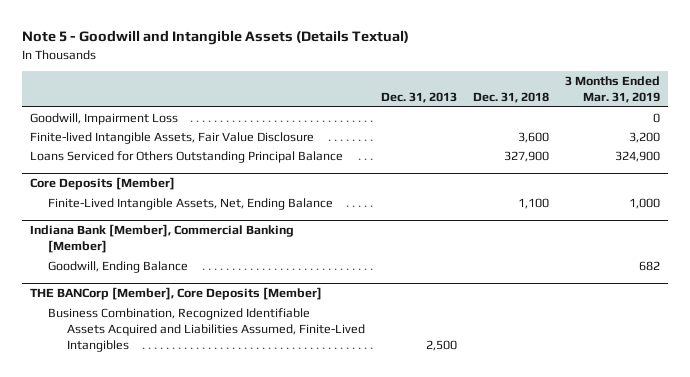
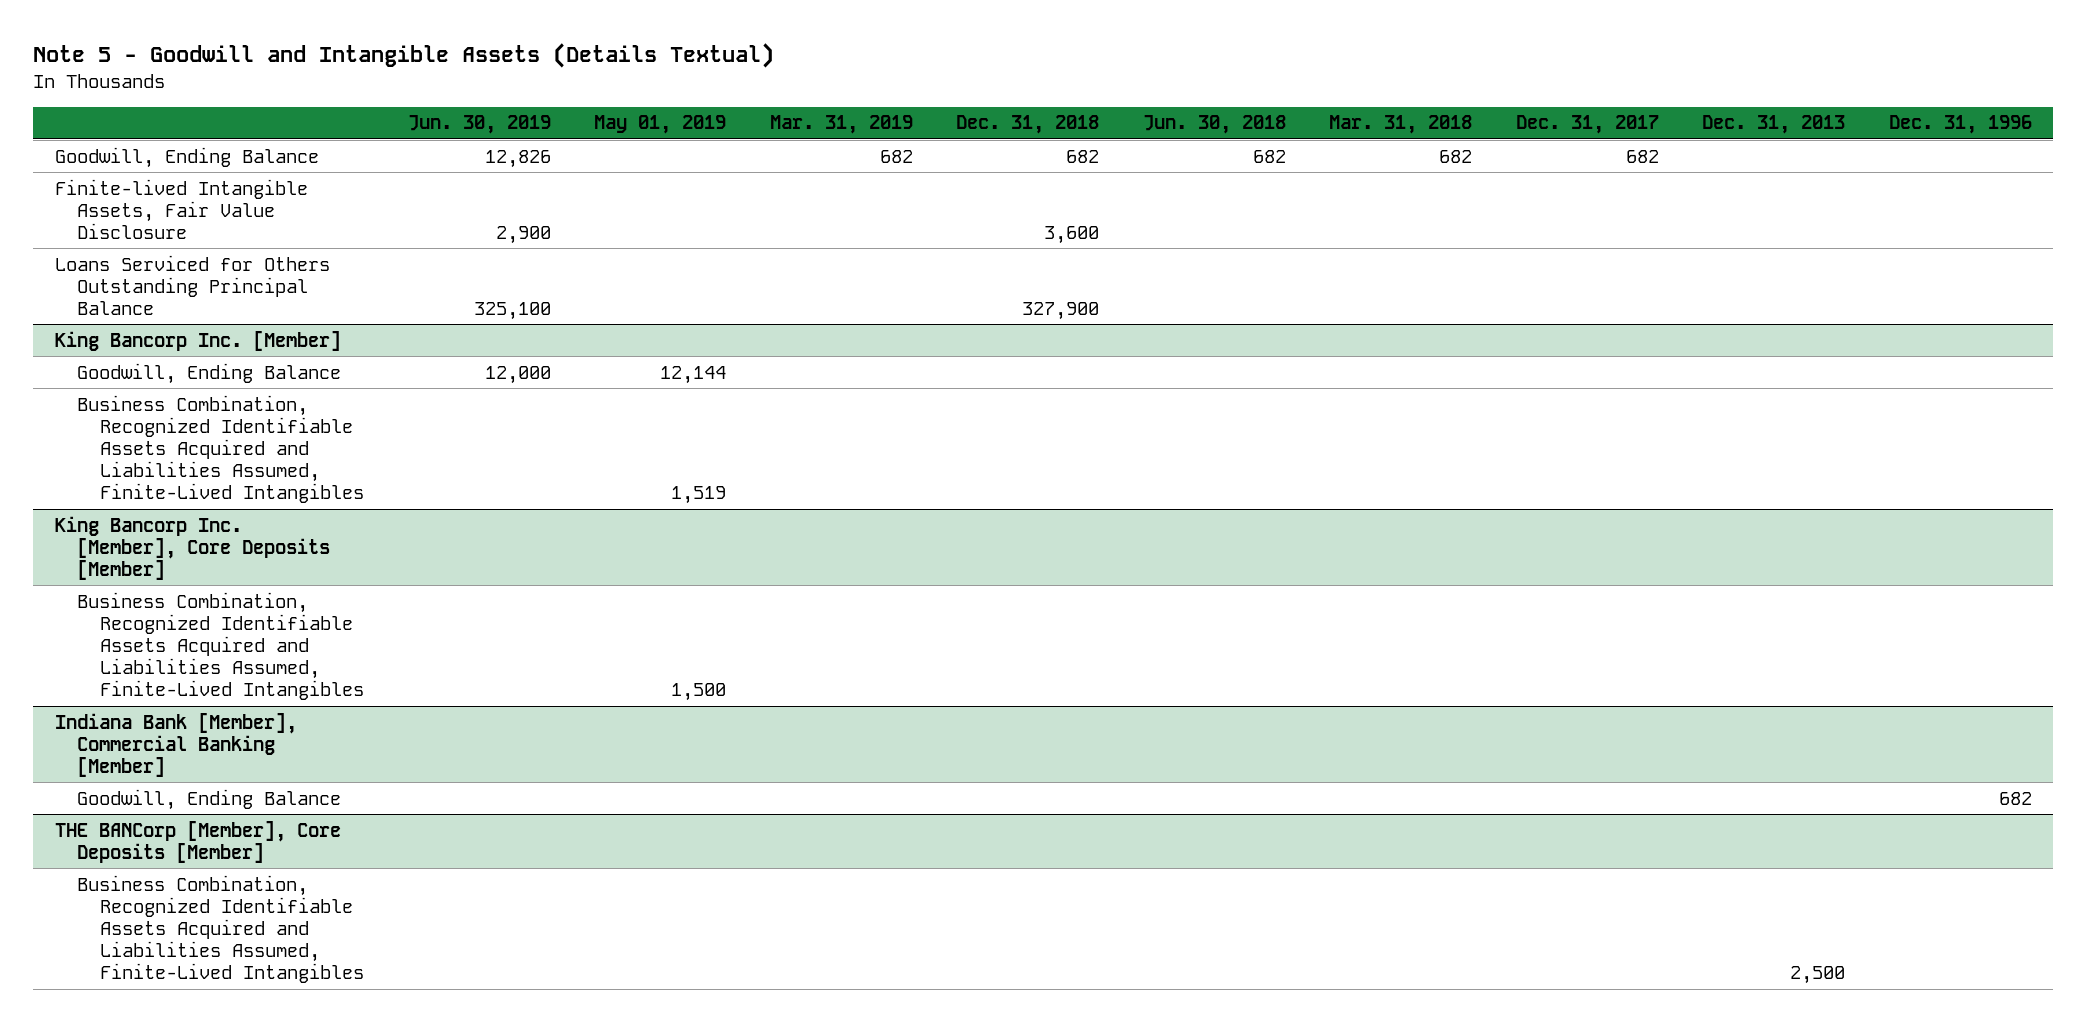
- | Dec. 31, 2013 | Dec. 31, 2018 | 3 Months Ended Mar. 31, 2019
+ | Jun. 30, 2019 | May 01, 2019 | Mar. 31, 2019 | Dec. 31, 2018 | Jun. 30, 2018 | Mar. 31, 2018 | Dec. 31, 2017 | Dec. 31, 2013 | Dec. 31, 1996
- Goodwill, Impairment Loss | | | 0
+ Goodwill, Ending Balance | 12,826 | | 682 | 682 | 682 | 682 | 682 | |
- Core Deposits [Member]
- Finite-Lived Intangible Assets, Net, Ending Balance | | 1,100 | 1,000
+ King Bancorp Inc. [Member]
+ Goodwill, Ending Balance | 12,000 | 12,144 | | | | | | |
+ Business Combination, Recognized Identifiable Assets Acquired and Liabilities Assumed, Finite-Lived Intangibles | | 1,519 | | | | | | |
+ King Bancorp Inc. [Member], Core Deposits [Member]
+ Business Combination, Recognized Identifiable Assets Acquired and Liabilities Assumed, Finite-Lived Intangibles | | 1,500 | | | | | | |

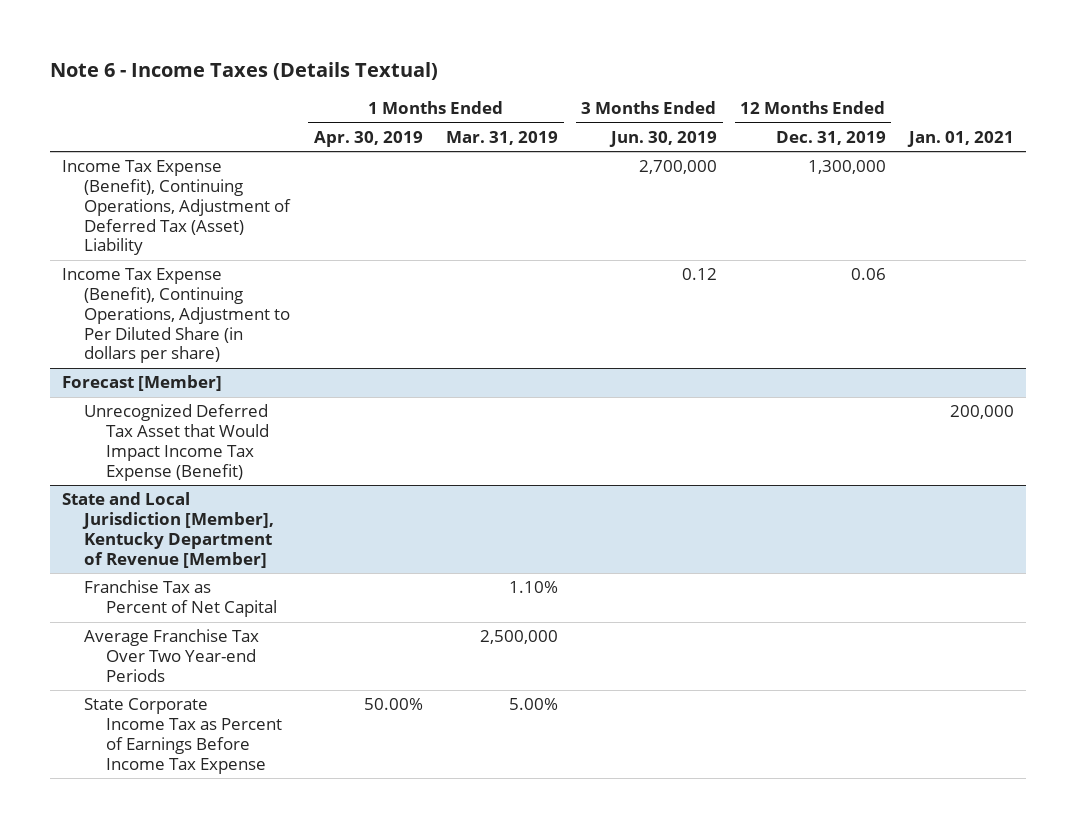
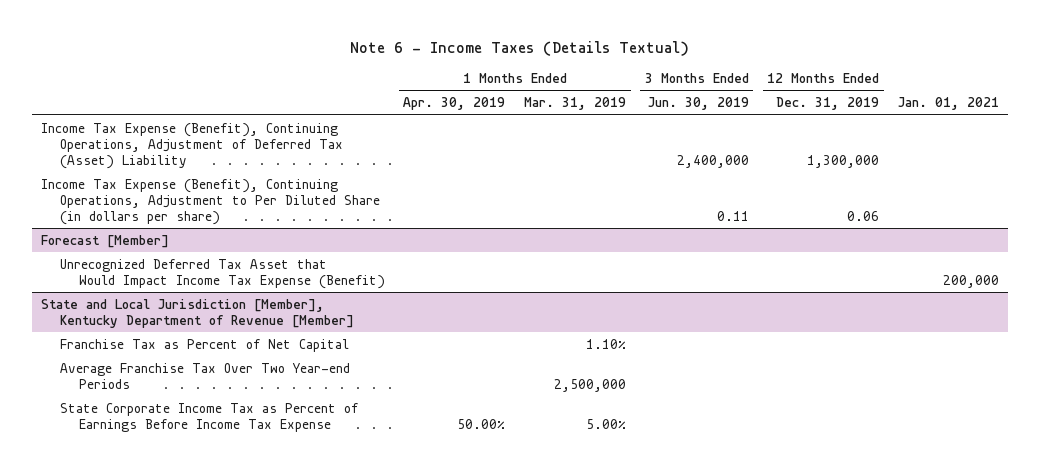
- Income Tax Expense (Benefit), Continuing Operations, Adjustment of Deferred Tax (Asset) Liability | | | 2,700,000 | 1,300,000 |
- Income Tax Expense (Benefit), Continuing Operations, Adjustment to Per Diluted Share (in dollars per share) | | | 0.12 | 0.06 |
+ Income Tax Expense (Benefit), Continuing Operations, Adjustment of Deferred Tax (Asset) Liability | | | 2,400,000 | 1,300,000 |
+ Income Tax Expense (Benefit), Continuing Operations, Adjustment to Per Diluted Share (in dollars per share) | | | 0.11 | 0.06 |

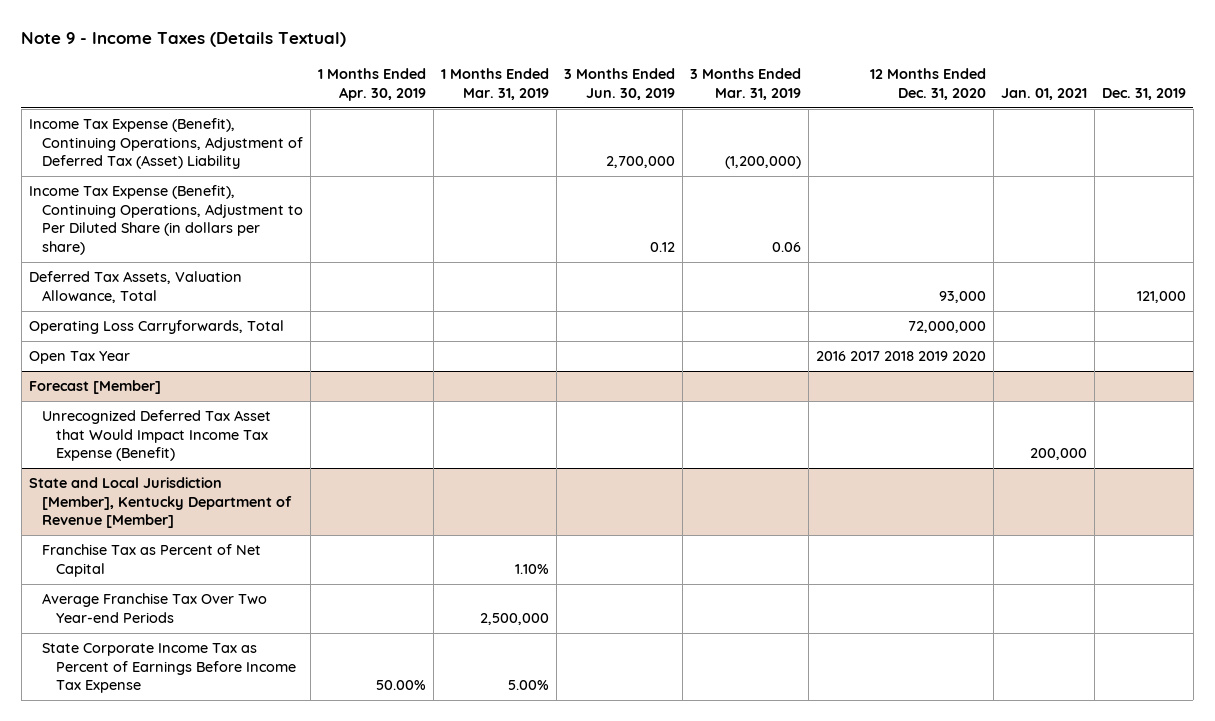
- Note 6 - Income Taxes (Details Textual)
+ Note 9 - Income Taxes (Details Textual)
- | 1 Months Ended Apr. 30, 2019 | 1 Months Ended Mar. 31, 2019 | 3 Months Ended Jun. 30, 2019 | 12 Months Ended Dec. 31, 2019 | Jan. 01, 2021
+ | 1 Months Ended Apr. 30, 2019 | 1 Months Ended Mar. 31, 2019 | 3 Months Ended Jun. 30, 2019 | 3 Months Ended Mar. 31, 2019 | 12 Months Ended Dec. 31, 2020 | Jan. 01, 2021 | Dec. 31, 2019
- Income Tax Expense (Benefit), Continuing Operations, Adjustment of Deferred Tax (Asset) Liability | | | 2,400,000 | 1,300,000 |
- Income Tax Expense (Benefit), Continuing Operations, Adjustment to Per Diluted Share (in dollars per share) | | | 0.11 | 0.06 |
+ Income Tax Expense (Benefit), Continuing Operations, Adjustment of Deferred Tax (Asset) Liability | | | 2,700,000 | (1,200,000) | | |
+ Income Tax Expense (Benefit), Continuing Operations, Adjustment to Per Diluted Share (in dollars per share) | | | 0.12 | 0.06 | | |
+ Deferred Tax Assets, Valuation Allowance, Total | | | | | 93,000 | | 121,000
+ Operating Loss Carryforwards, Total | | | | | 72,000,000 | |
+ Open Tax Year | | | | | 2016 2017 2018 2019 2020 | |

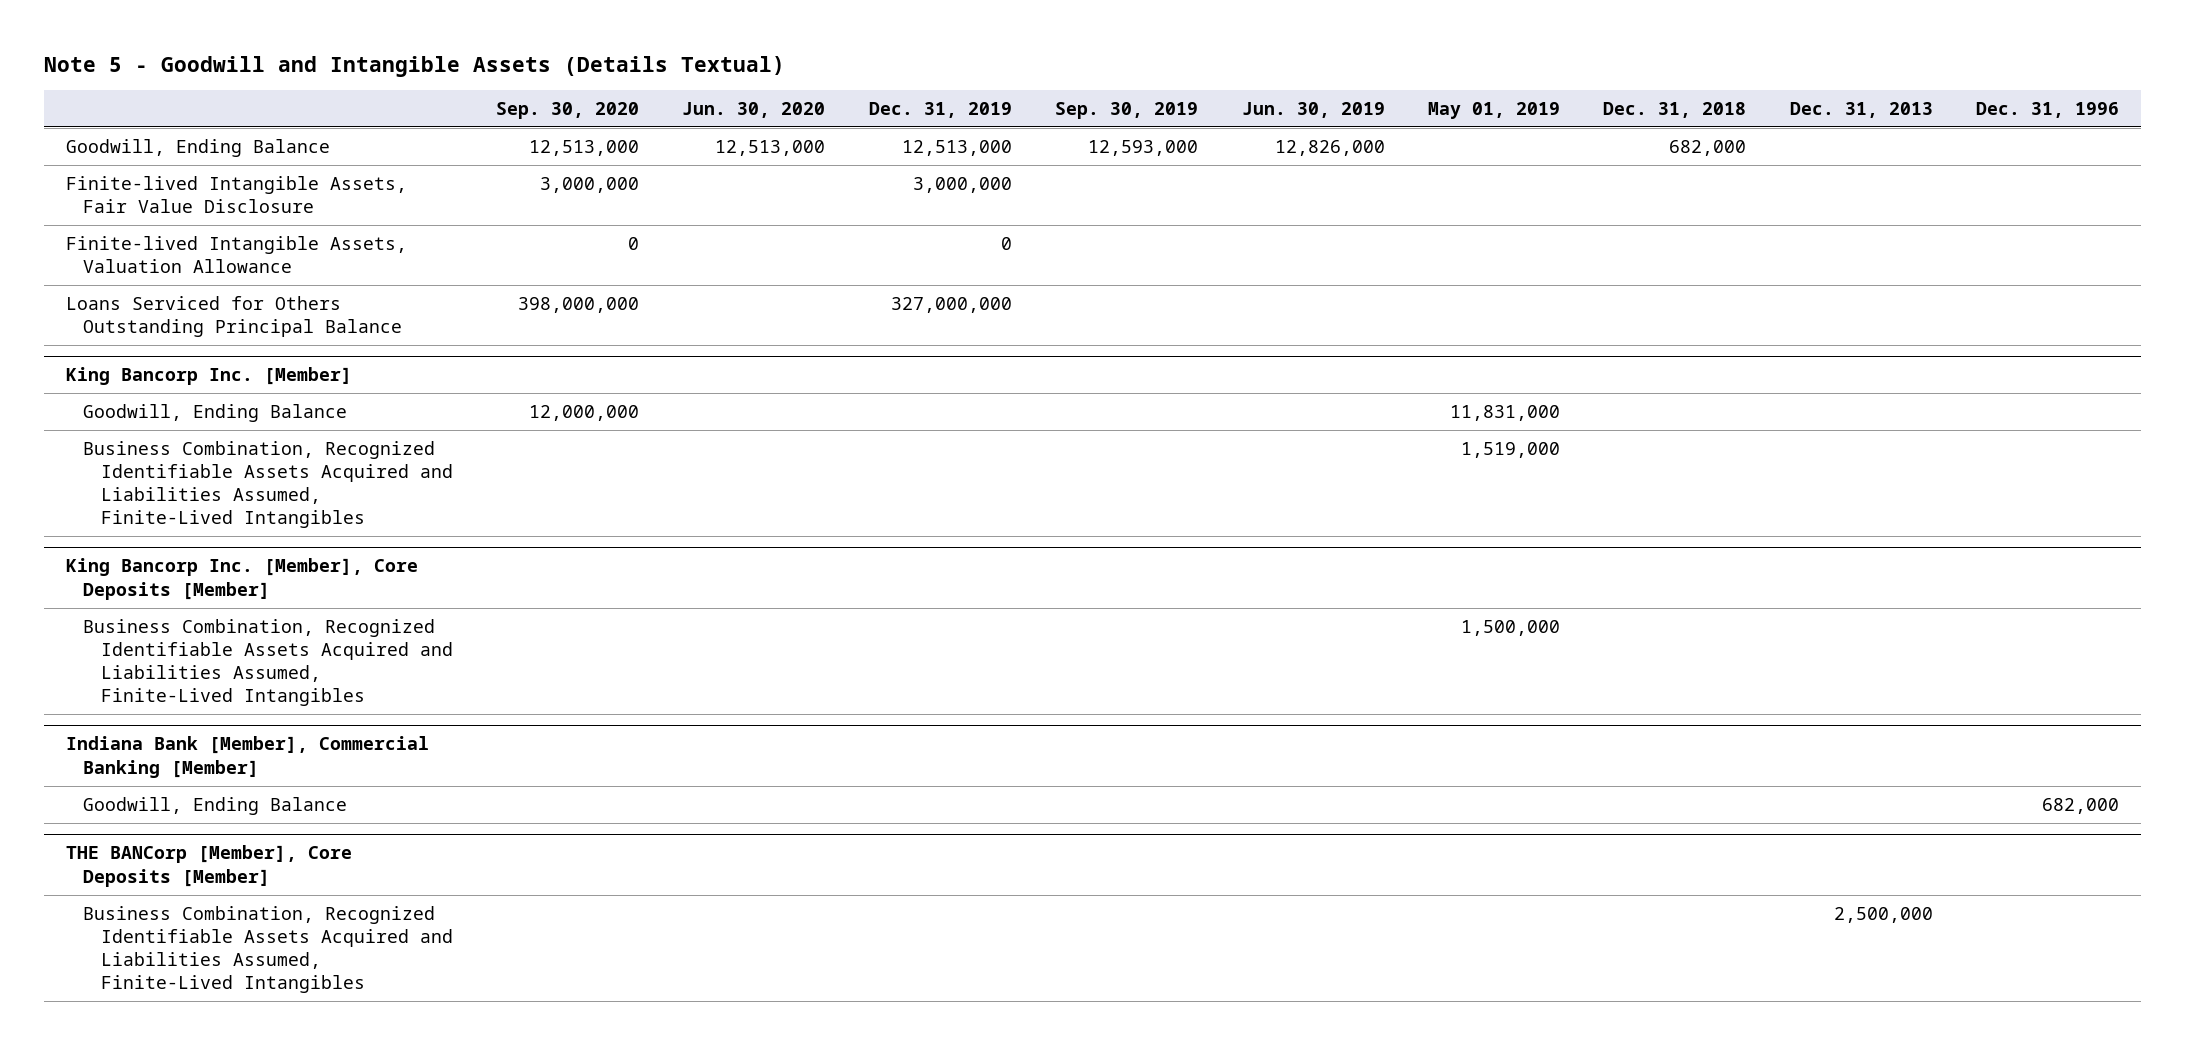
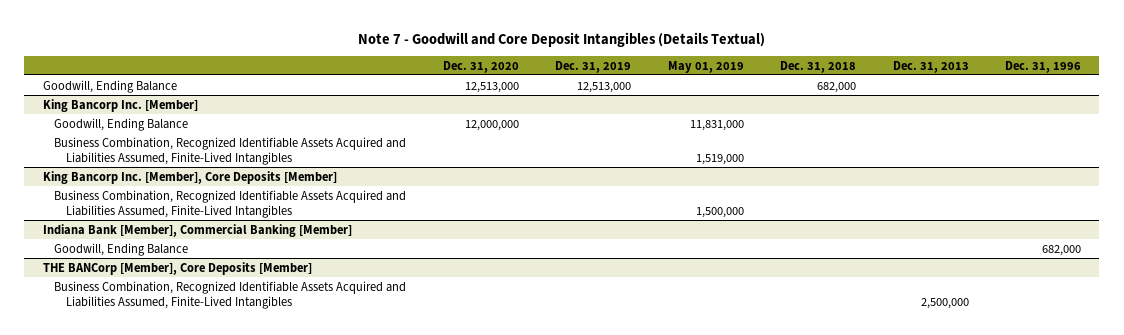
- Note 5 - Goodwill and Intangible Assets (Details Textual)
+ Note 7 - Goodwill and Core Deposit Intangibles (Details Textual)
- | Sep. 30, 2020 | Jun. 30, 2020 | Dec. 31, 2019 | Sep. 30, 2019 | Jun. 30, 2019 | May 01, 2019 | Dec. 31, 2018 | Dec. 31, 2013 | Dec. 31, 1996
+ | Dec. 31, 2020 | Dec. 31, 2019 | May 01, 2019 | Dec. 31, 2018 | Dec. 31, 2013 | Dec. 31, 1996
- Finite-lived Intangible Assets, Fair Value Disclosure | 3,000,000 | | 3,000,000 | | | | | |
- Finite-lived Intangible Assets, Valuation Allowance | 0 | | 0 | | | | | |
- Loans Serviced for Others Outstanding Principal Balance | 398,000,000 | | 327,000,000 | | | | | |

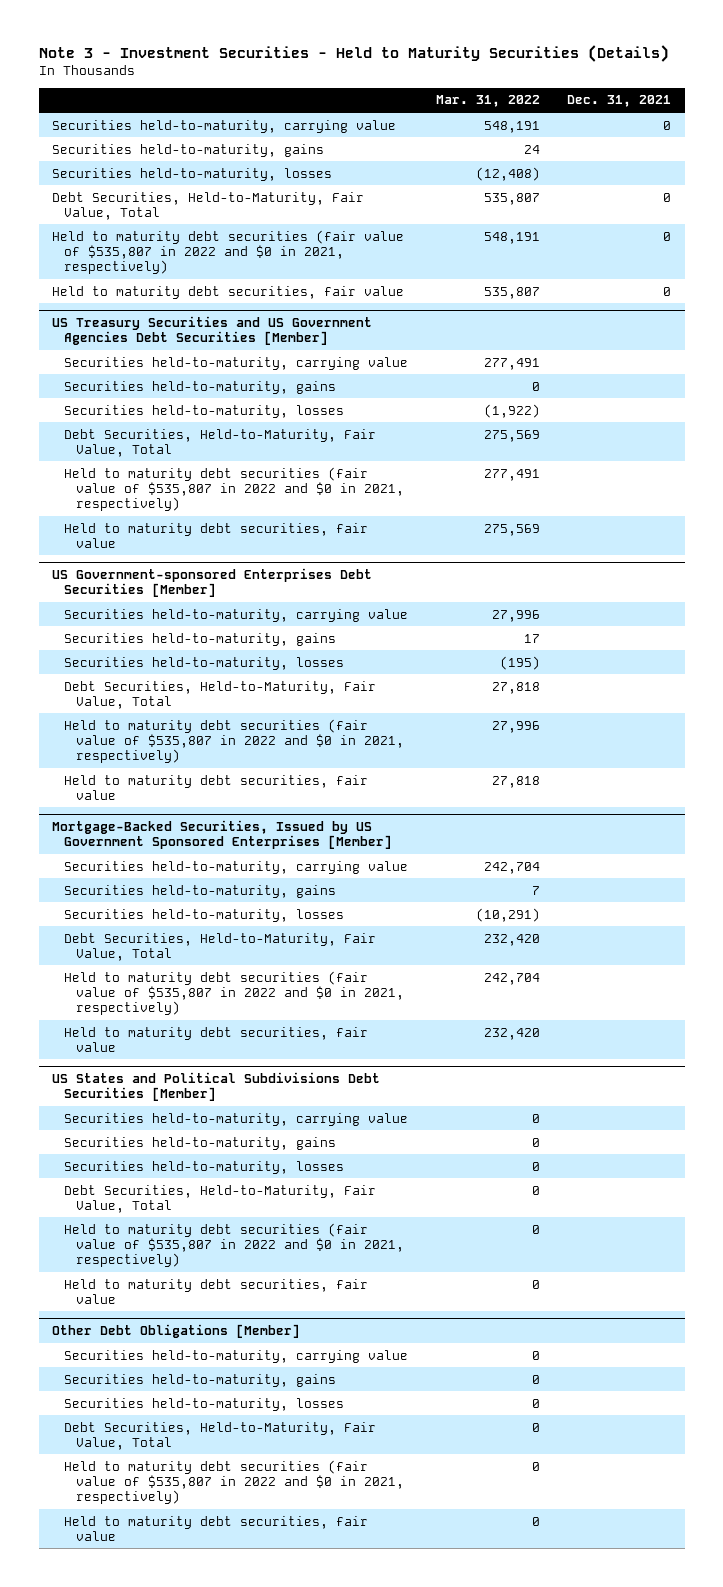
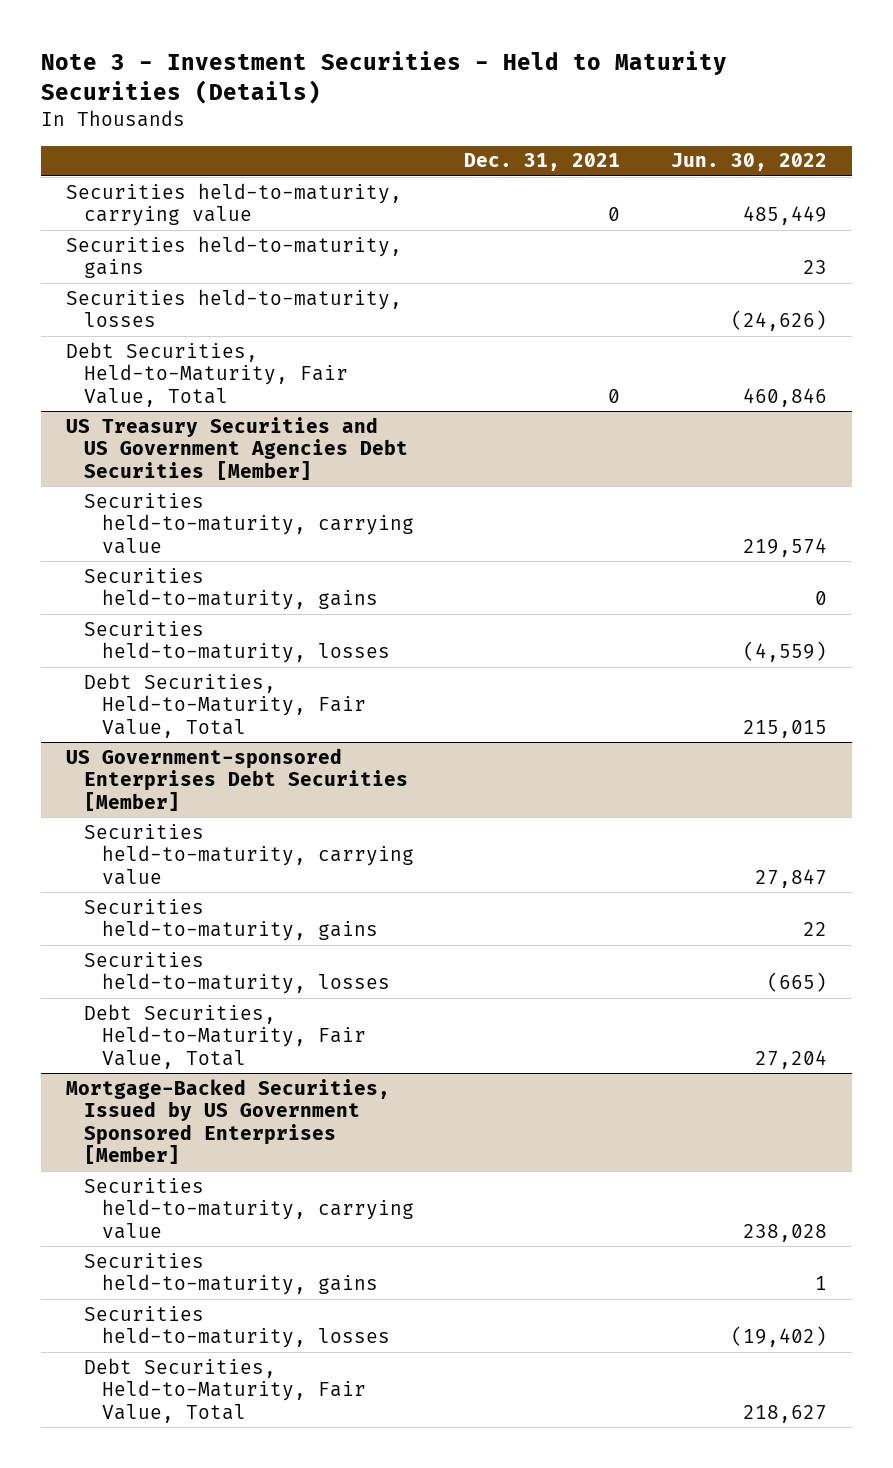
- | Mar. 31, 2022 | Dec. 31, 2021
+ | Dec. 31, 2021 | Jun. 30, 2022
- Held to maturity debt securities (fair value of $535,807 in 2022 and $0 in 2021, respectively) | 548,191 | 0
- Held to maturity debt securities, fair value | 535,807 | 0
@ US Treasury Securities and US Government Agencies Debt Securities [Member]
- Held to maturity debt securities (fair value of $535,807 in 2022 and $0 in 2021, respectively) | 277,491 |
- Held to maturity debt securities, fair value | 275,569 |
@ US Government-sponsored Enterprises Debt Securities [Member]
- Held to maturity debt securities (fair value of $535,807 in 2022 and $0 in 2021, respectively) | 27,996 |
- Held to maturity debt securities, fair value | 27,818 |
@ Mortgage-Backed Securities, Issued by US Government Sponsored Enterprises [Member]
- Held to maturity debt securities (fair value of $535,807 in 2022 and $0 in 2021, respectively) | 242,704 |
- Held to maturity debt securities, fair value | 232,420 |
- US States and Political Subdivisions Debt Securities [Member]
- Securities held-to-maturity, carrying value | 0 |
- Securities held-to-maturity, gains | 0 |
- Securities held-to-maturity, losses | 0 |
- Debt Securities, Held-to-Maturity, Fair Value, Total | 0 |
- Held to maturity debt securities (fair value of $535,807 in 2022 and $0 in 2021, respectively) | 0 |
- Held to maturity debt securities, fair value | 0 |
- Other Debt Obligations [Member]
- Securities held-to-maturity, carrying value | 0 |
- Securities held-to-maturity, gains | 0 |
- Securities held-to-maturity, losses | 0 |
- Debt Securities, Held-to-Maturity, Fair Value, Total | 0 |
- Held to maturity debt securities (fair value of $535,807 in 2022 and $0 in 2021, respectively) | 0 |
- Held to maturity debt securities, fair value | 0 |

